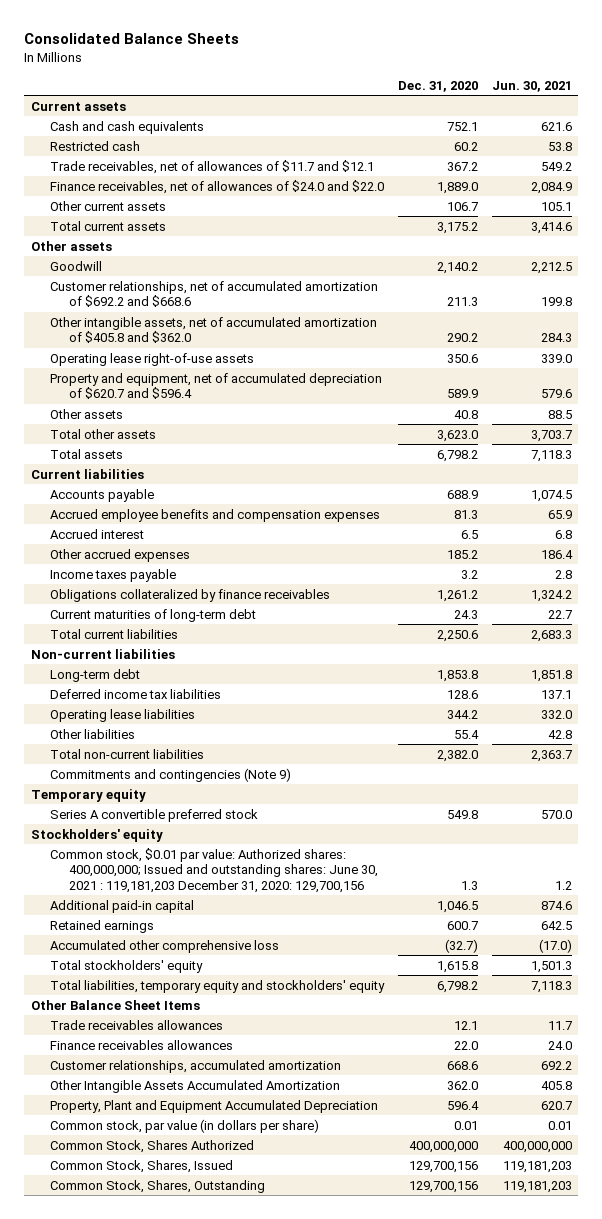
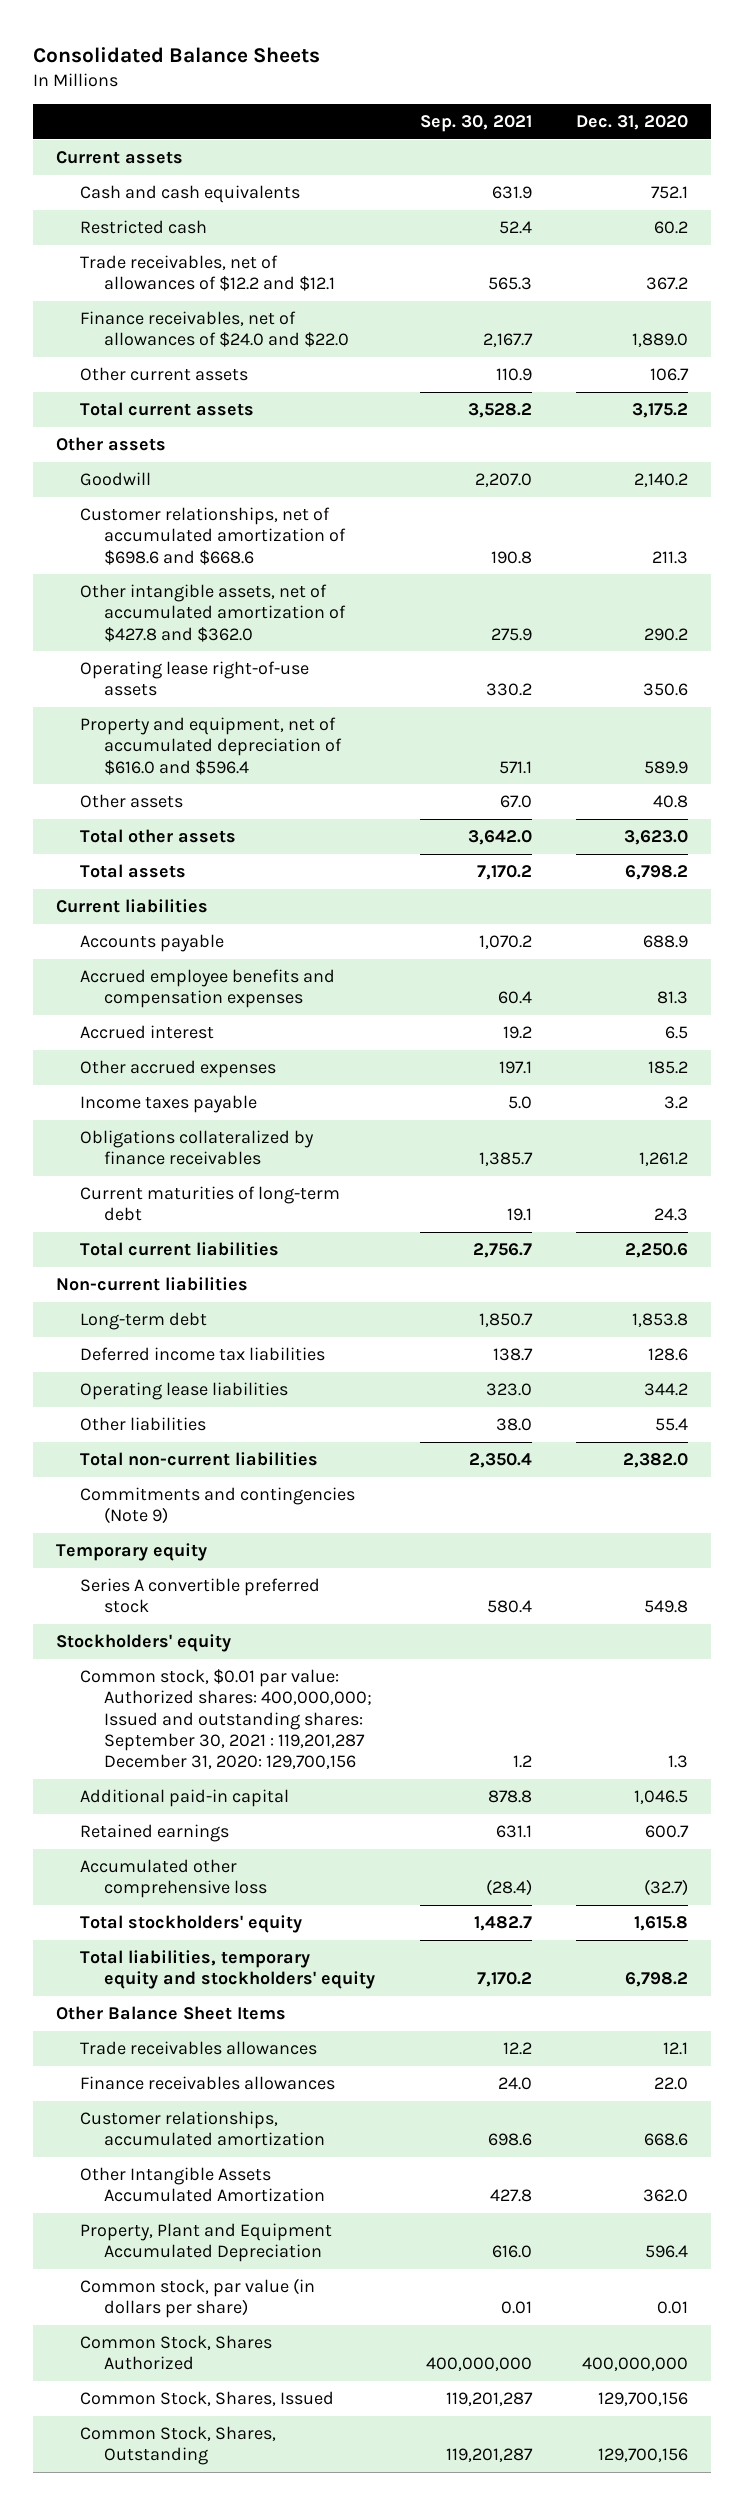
- | Dec. 31, 2020 | Jun. 30, 2021
+ | Sep. 30, 2021 | Dec. 31, 2020
- Trade receivables, net of allowances of $11.7 and $12.1 | 367.2 | 549.2
+ Trade receivables, net of allowances of $12.2 and $12.1 | 565.3 | 367.2
- Customer relationships, net of accumulated amortization of $692.2 and $668.6 | 211.3 | 199.8
- Other intangible assets, net of accumulated amortization of $405.8 and $362.0 | 290.2 | 284.3
+ Customer relationships, net of accumulated amortization of $698.6 and $668.6 | 190.8 | 211.3
+ Other intangible assets, net of accumulated amortization of $427.8 and $362.0 | 275.9 | 290.2
- Property and equipment, net of accumulated depreciation of $620.7 and $596.4 | 589.9 | 579.6
+ Property and equipment, net of accumulated depreciation of $616.0 and $596.4 | 571.1 | 589.9
- Common stock, $0.01 par value: Authorized shares: 400,000,000; Issued and outstanding shares: June 30, 2021 : 119,181,203 December 31, 2020: 129,700,156 | 1.3 | 1.2
+ Common stock, $0.01 par value: Authorized shares: 400,000,000; Issued and outstanding shares: September 30, 2021 : 119,201,287 December 31, 2020: 129,700,156 | 1.2 | 1.3

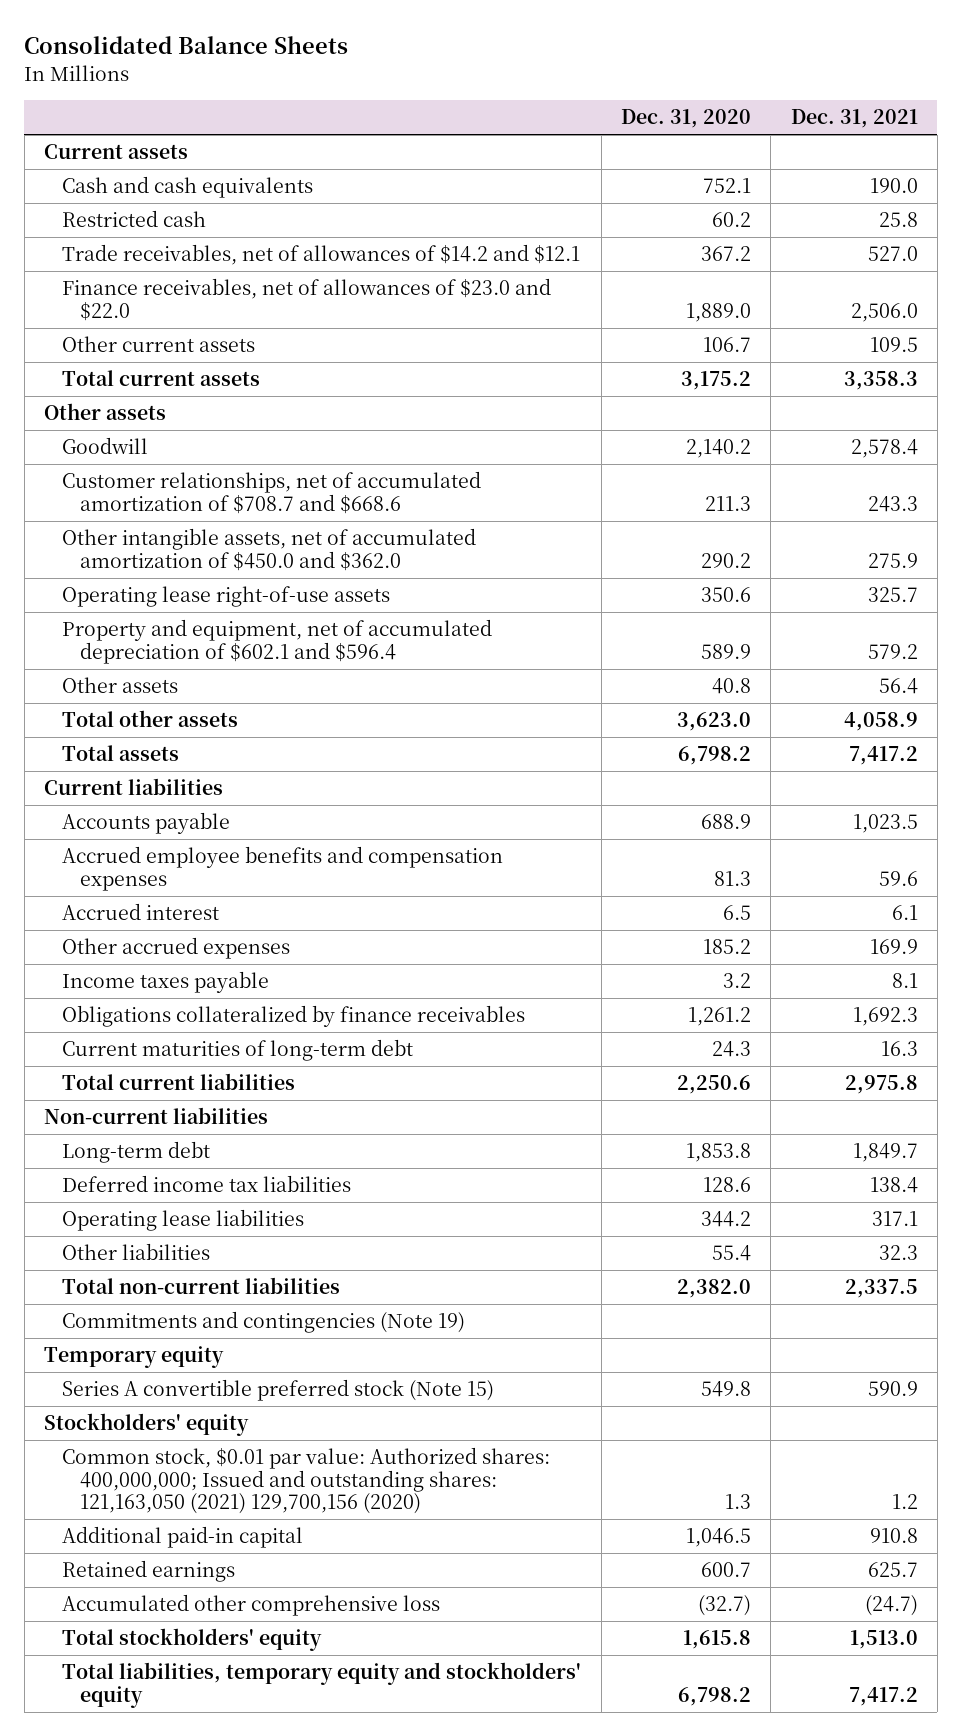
- | Sep. 30, 2021 | Dec. 31, 2020
+ | Dec. 31, 2020 | Dec. 31, 2021
- Trade receivables, net of allowances of $12.2 and $12.1 | 565.3 | 367.2
- Finance receivables, net of allowances of $24.0 and $22.0 | 2,167.7 | 1,889.0
+ Trade receivables, net of allowances of $14.2 and $12.1 | 367.2 | 527.0
+ Finance receivables, net of allowances of $23.0 and $22.0 | 1,889.0 | 2,506.0
- Customer relationships, net of accumulated amortization of $698.6 and $668.6 | 190.8 | 211.3
- Other intangible assets, net of accumulated amortization of $427.8 and $362.0 | 275.9 | 290.2
+ Customer relationships, net of accumulated amortization of $708.7 and $668.6 | 211.3 | 243.3
+ Other intangible assets, net of accumulated amortization of $450.0 and $362.0 | 290.2 | 275.9
- Property and equipment, net of accumulated depreciation of $616.0 and $596.4 | 571.1 | 589.9
+ Property and equipment, net of accumulated depreciation of $602.1 and $596.4 | 589.9 | 579.2
- Commitments and contingencies (Note 9)
+ Commitments and contingencies (Note 19)
- Series A convertible preferred stock | 580.4 | 549.8
+ Series A convertible preferred stock (Note 15) | 549.8 | 590.9
- Common stock, $0.01 par value: Authorized shares: 400,000,000; Issued and outstanding shares: September 30, 2021 : 119,201,287 December 31, 2020: 129,700,156 | 1.2 | 1.3
+ Common stock, $0.01 par value: Authorized shares: 400,000,000; Issued and outstanding shares: 121,163,050 (2021) 129,700,156 (2020) | 1.3 | 1.2
- Other Balance Sheet Items
- Trade receivables allowances | 12.2 | 12.1
- Finance receivables allowances | 24.0 | 22.0
- Customer relationships, accumulated amortization | 698.6 | 668.6
- Other Intangible Assets Accumulated Amortization | 427.8 | 362.0
- Property, Plant and Equipment Accumulated Depreciation | 616.0 | 596.4
- Common stock, par value (in dollars per share) | 0.01 | 0.01
- Common Stock, Shares Authorized | 400,000,000 | 400,000,000
- Common Stock, Shares, Issued | 119,201,287 | 129,700,156
- Common Stock, Shares, Outstanding | 119,201,287 | 129,700,156

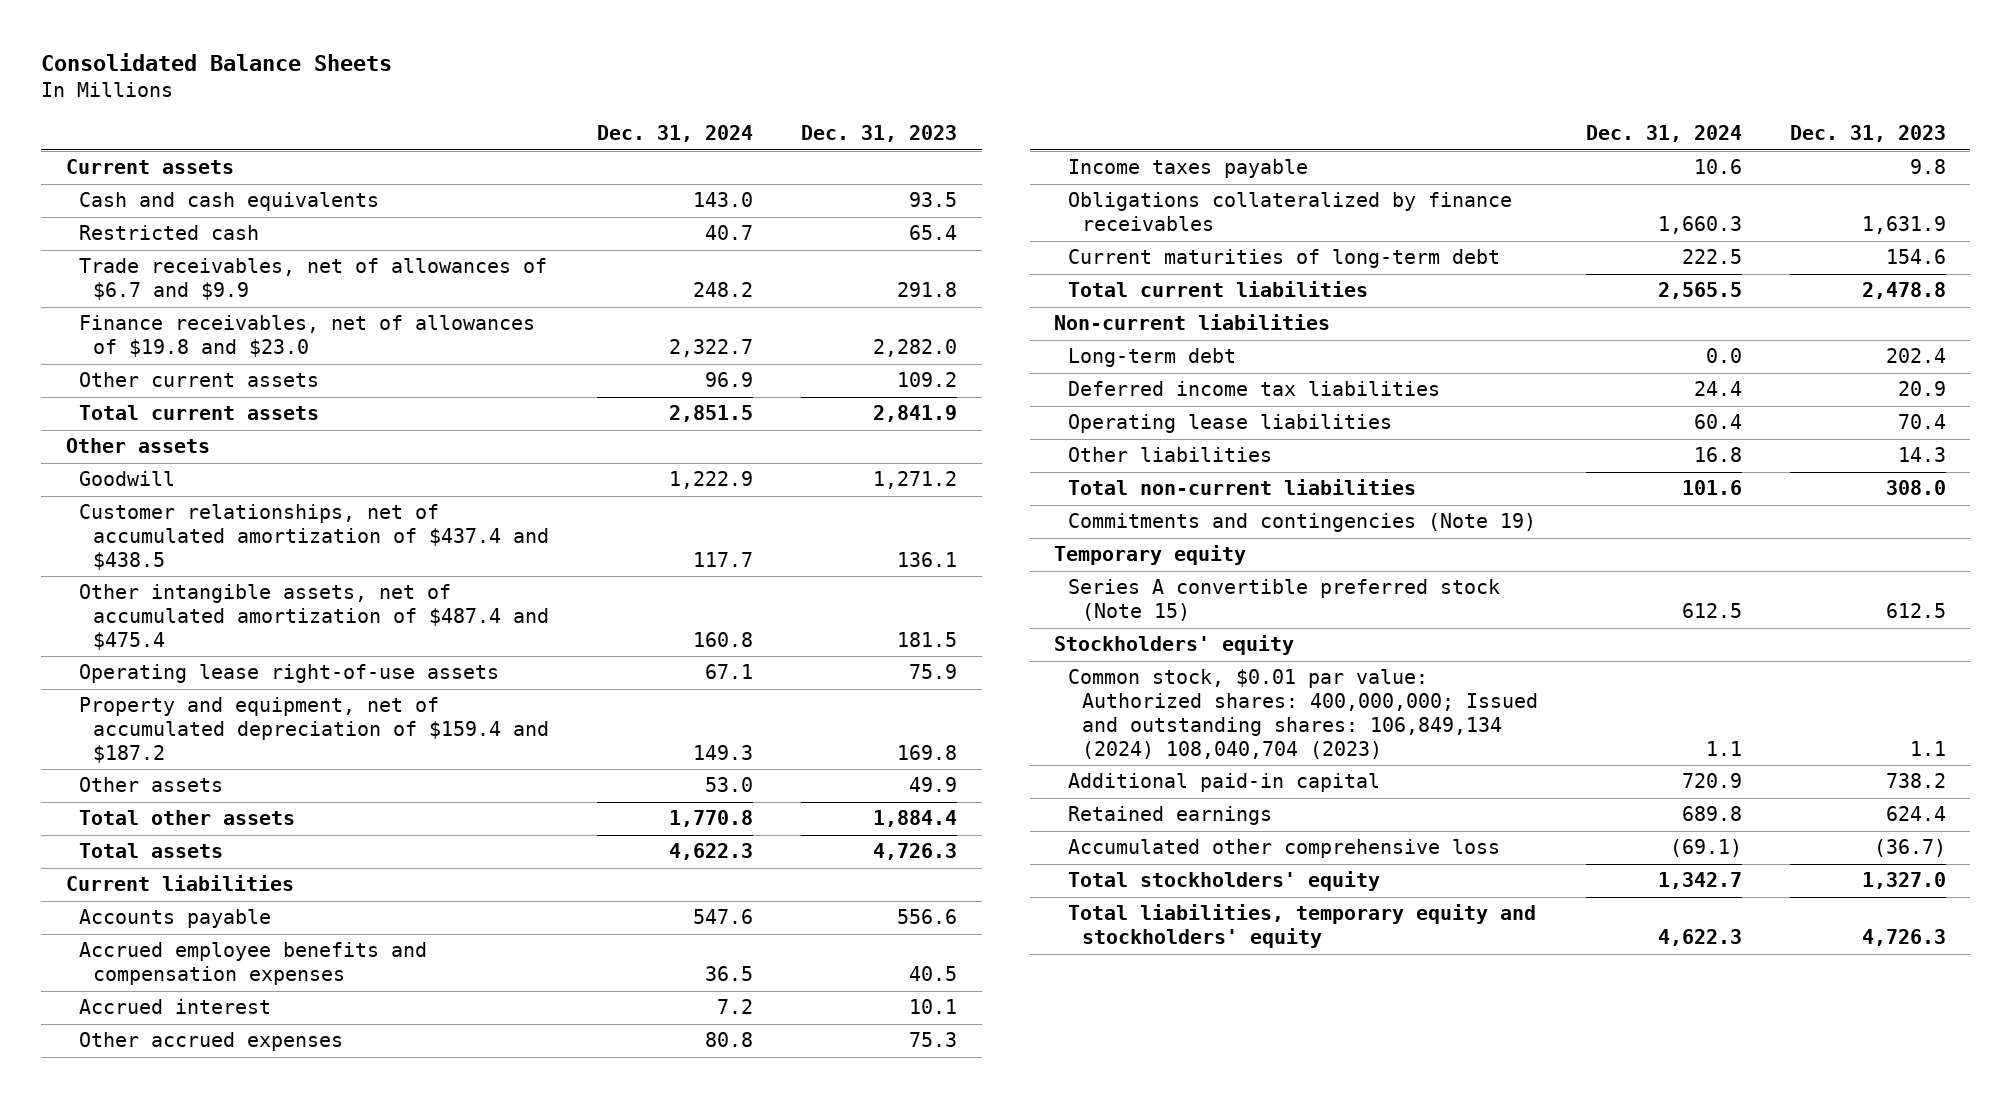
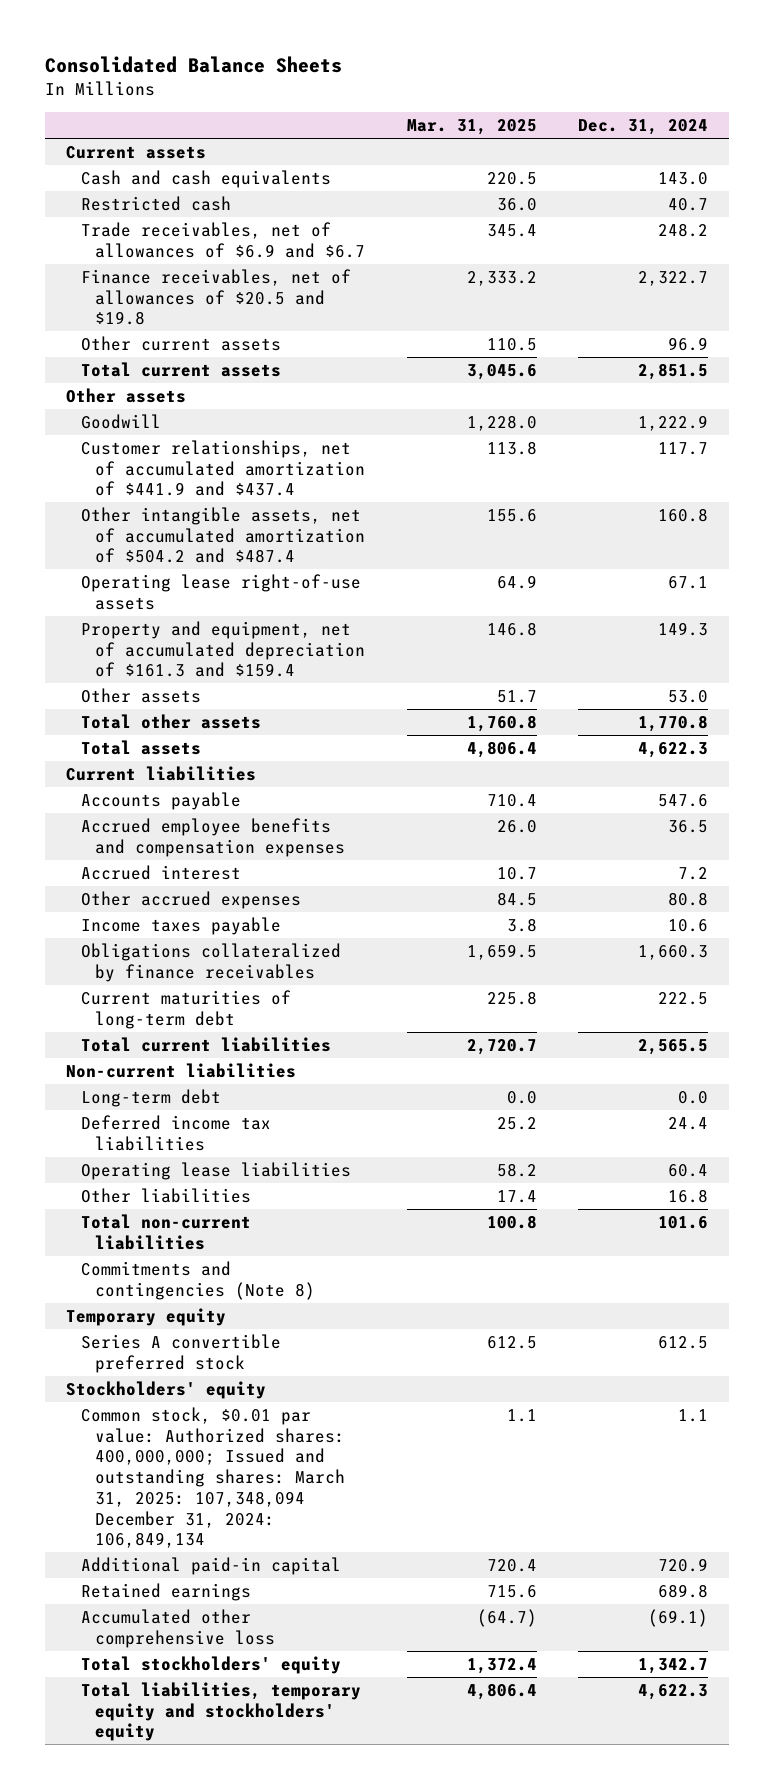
- | Dec. 31, 2024 | Dec. 31, 2023
+ | Mar. 31, 2025 | Dec. 31, 2024
- Trade receivables, net of allowances of $6.7 and $9.9 | 248.2 | 291.8
- Finance receivables, net of allowances of $19.8 and $23.0 | 2,322.7 | 2,282.0
+ Trade receivables, net of allowances of $6.9 and $6.7 | 345.4 | 248.2
+ Finance receivables, net of allowances of $20.5 and $19.8 | 2,333.2 | 2,322.7
- Customer relationships, net of accumulated amortization of $437.4 and $438.5 | 117.7 | 136.1
- Other intangible assets, net of accumulated amortization of $487.4 and $475.4 | 160.8 | 181.5
+ Customer relationships, net of accumulated amortization of $441.9 and $437.4 | 113.8 | 117.7
+ Other intangible assets, net of accumulated amortization of $504.2 and $487.4 | 155.6 | 160.8
- Property and equipment, net of accumulated depreciation of $159.4 and $187.2 | 149.3 | 169.8
+ Property and equipment, net of accumulated depreciation of $161.3 and $159.4 | 146.8 | 149.3
- Commitments and contingencies (Note 19)
+ Commitments and contingencies (Note 8)
- Series A convertible preferred stock (Note 15) | 612.5 | 612.5
+ Series A convertible preferred stock | 612.5 | 612.5
- Common stock, $0.01 par value: Authorized shares: 400,000,000; Issued and outstanding shares: 106,849,134 (2024) 108,040,704 (2023) | 1.1 | 1.1
+ Common stock, $0.01 par value: Authorized shares: 400,000,000; Issued and outstanding shares: March 31, 2025: 107,348,094 December 31, 2024: 106,849,134 | 1.1 | 1.1

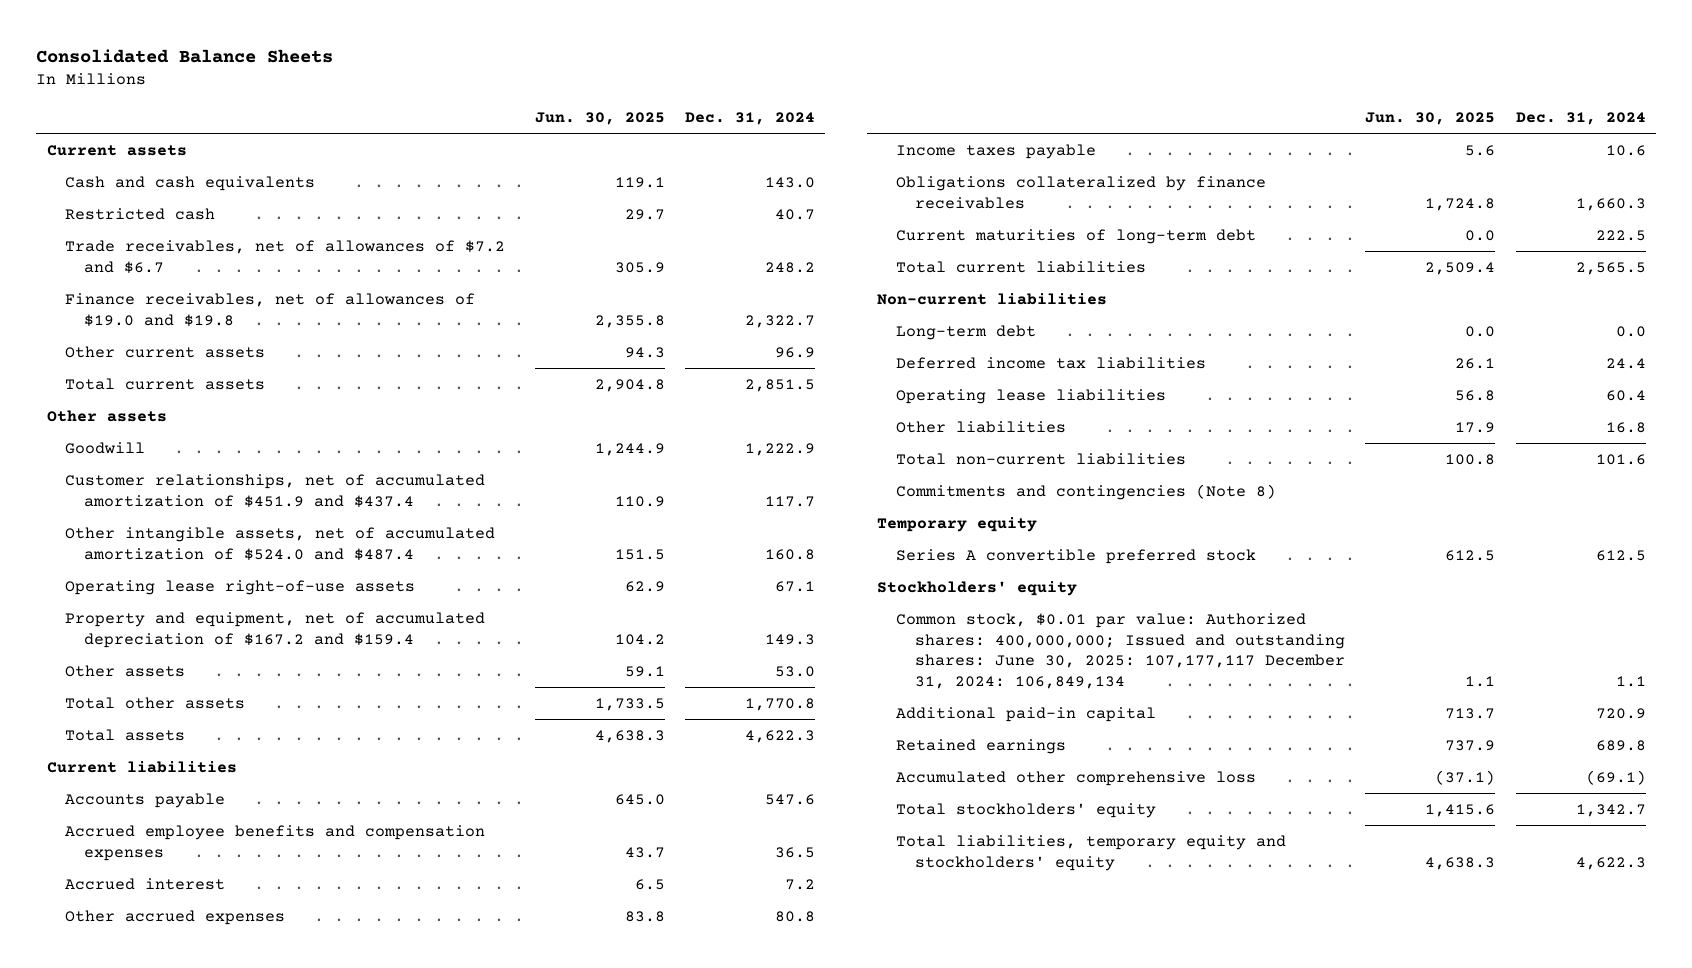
- | Mar. 31, 2025 | Dec. 31, 2024
+ | Jun. 30, 2025 | Dec. 31, 2024
- Trade receivables, net of allowances of $6.9 and $6.7 | 345.4 | 248.2
- Finance receivables, net of allowances of $20.5 and $19.8 | 2,333.2 | 2,322.7
+ Trade receivables, net of allowances of $7.2 and $6.7 | 305.9 | 248.2
+ Finance receivables, net of allowances of $19.0 and $19.8 | 2,355.8 | 2,322.7
- Customer relationships, net of accumulated amortization of $441.9 and $437.4 | 113.8 | 117.7
- Other intangible assets, net of accumulated amortization of $504.2 and $487.4 | 155.6 | 160.8
+ Customer relationships, net of accumulated amortization of $451.9 and $437.4 | 110.9 | 117.7
+ Other intangible assets, net of accumulated amortization of $524.0 and $487.4 | 151.5 | 160.8
- Property and equipment, net of accumulated depreciation of $161.3 and $159.4 | 146.8 | 149.3
+ Property and equipment, net of accumulated depreciation of $167.2 and $159.4 | 104.2 | 149.3
- Common stock, $0.01 par value: Authorized shares: 400,000,000; Issued and outstanding shares: March 31, 2025: 107,348,094 December 31, 2024: 106,849,134 | 1.1 | 1.1
+ Common stock, $0.01 par value: Authorized shares: 400,000,000; Issued and outstanding shares: June 30, 2025: 107,177,117 December 31, 2024: 106,849,134 | 1.1 | 1.1

